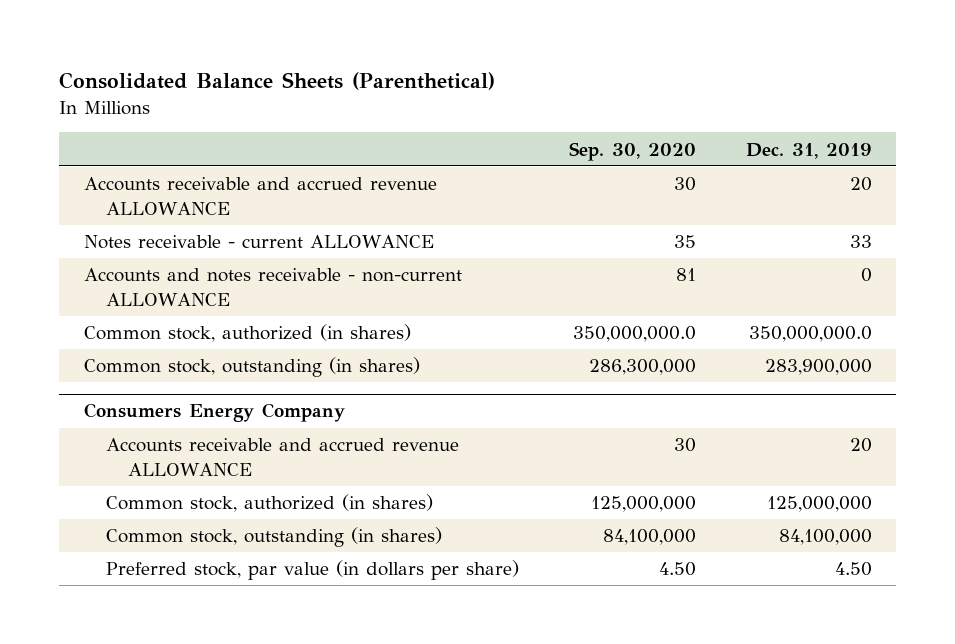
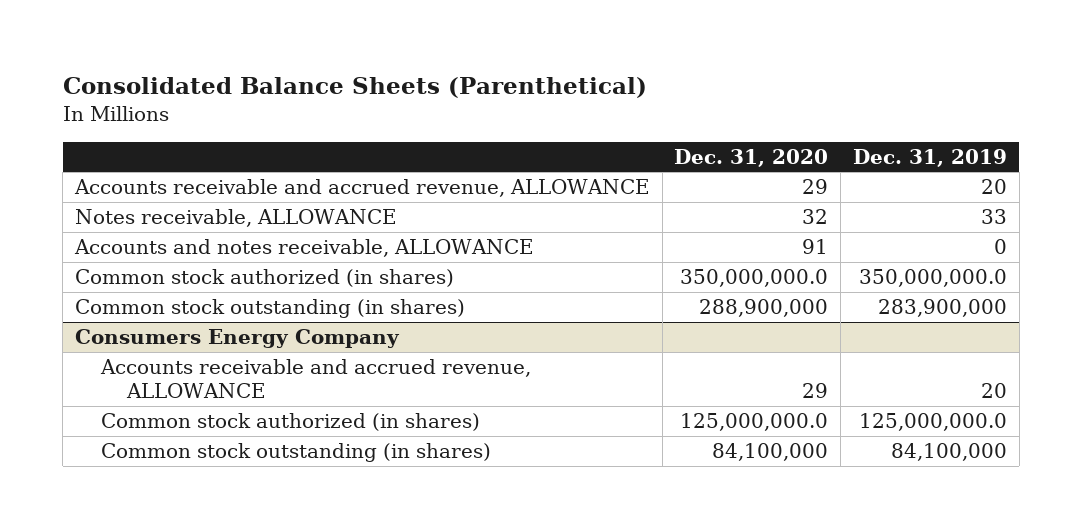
- | Sep. 30, 2020 | Dec. 31, 2019
+ | Dec. 31, 2020 | Dec. 31, 2019
- Accounts receivable and accrued revenue ALLOWANCE | 30 | 20
- Notes receivable - current ALLOWANCE | 35 | 33
- Accounts and notes receivable - non-current ALLOWANCE | 81 | 0
- Common stock, authorized (in shares) | 350,000,000.0 | 350,000,000.0
- Common stock, outstanding (in shares) | 286,300,000 | 283,900,000
+ Accounts receivable and accrued revenue, ALLOWANCE | 29 | 20
+ Notes receivable, ALLOWANCE | 32 | 33
+ Accounts and notes receivable, ALLOWANCE | 91 | 0
+ Common stock authorized (in shares) | 350,000,000.0 | 350,000,000.0
+ Common stock outstanding (in shares) | 288,900,000 | 283,900,000
@ Consumers Energy Company
- Accounts receivable and accrued revenue ALLOWANCE | 30 | 20
- Common stock, authorized (in shares) | 125,000,000 | 125,000,000
- Common stock, outstanding (in shares) | 84,100,000 | 84,100,000
- Preferred stock, par value (in dollars per share) | 4.50 | 4.50
+ Accounts receivable and accrued revenue, ALLOWANCE | 29 | 20
+ Common stock authorized (in shares) | 125,000,000.0 | 125,000,000.0
+ Common stock outstanding (in shares) | 84,100,000 | 84,100,000

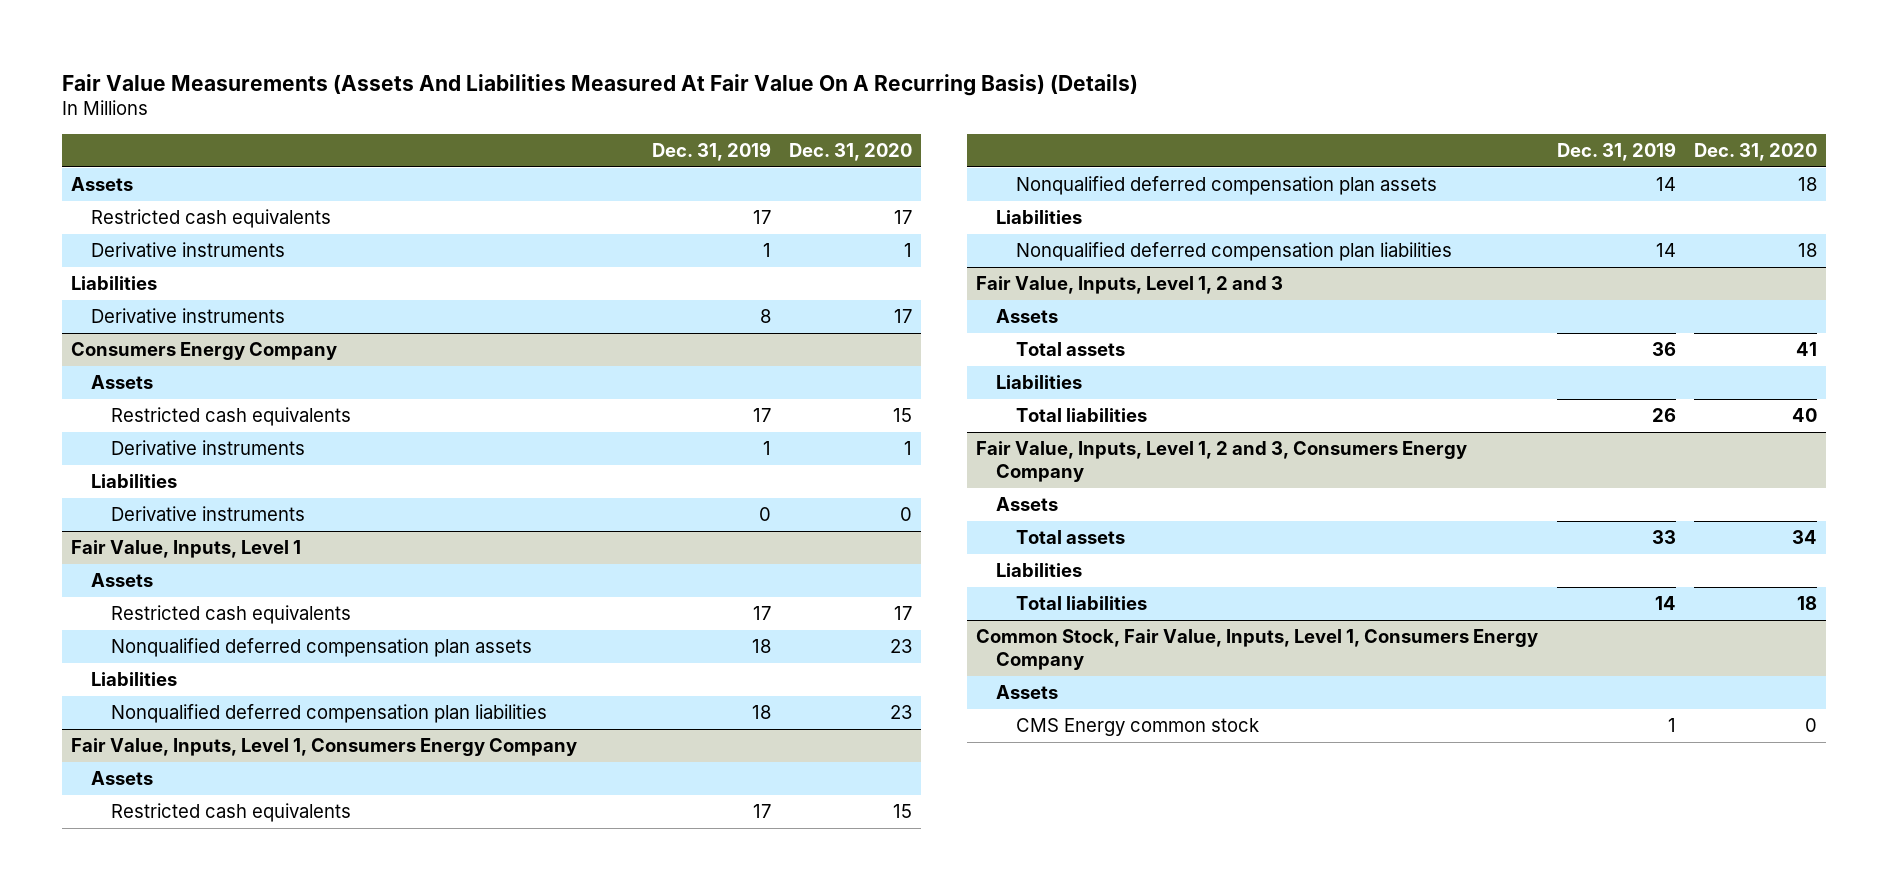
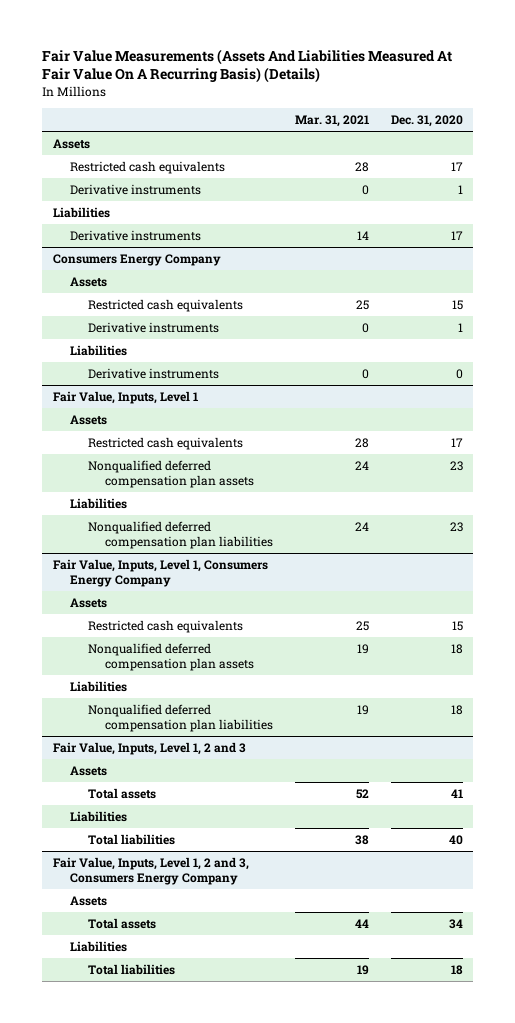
- | Dec. 31, 2019 | Dec. 31, 2020
+ | Mar. 31, 2021 | Dec. 31, 2020
- Common Stock, Fair Value, Inputs, Level 1, Consumers Energy Company
- Assets
- CMS Energy common stock | 1 | 0

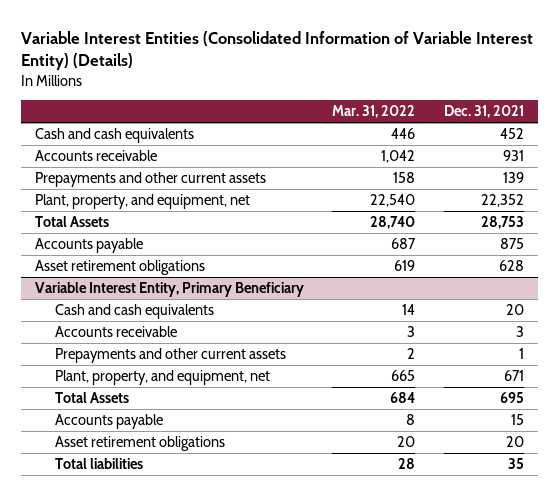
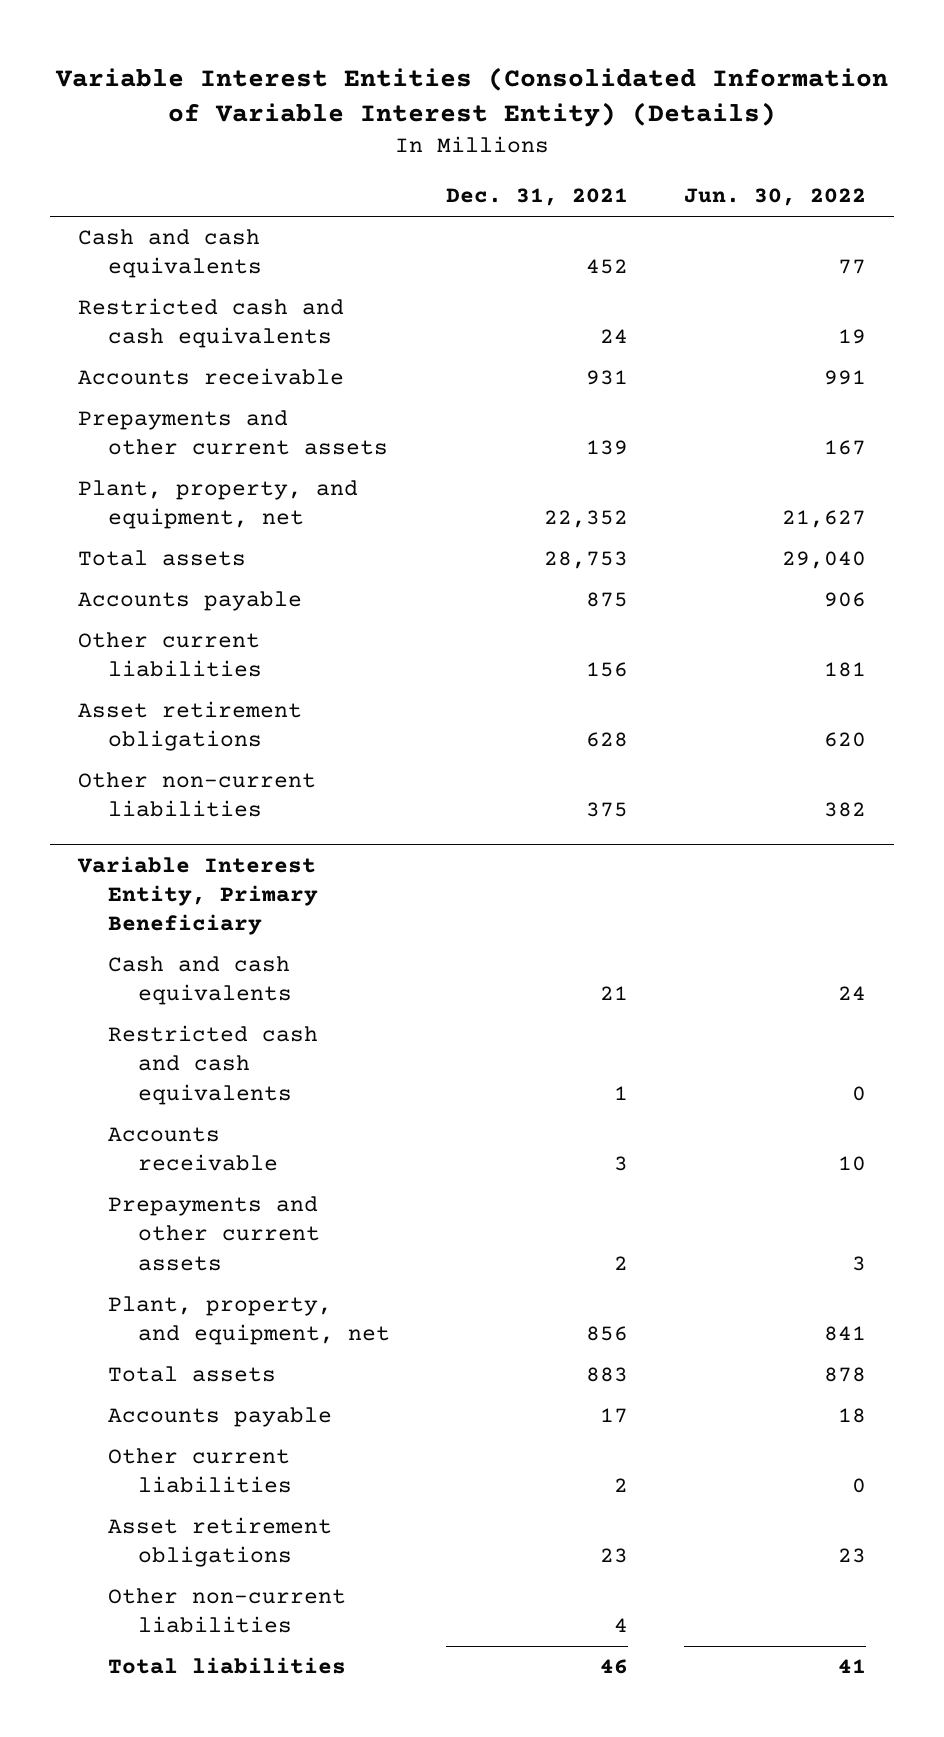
- | Mar. 31, 2022 | Dec. 31, 2021
+ | Dec. 31, 2021 | Jun. 30, 2022
+ Restricted cash and cash equivalents | 24 | 19
- Total Assets | 28,740 | 28,753
+ Total assets | 28,753 | 29,040
+ Other current liabilities | 156 | 181
+ Other non-current liabilities | 375 | 382
@ Variable Interest Entity, Primary Beneficiary
- Cash and cash equivalents | 14 | 20
+ Cash and cash equivalents | 21 | 24
+ Restricted cash and cash equivalents | 1 | 0
- Prepayments and other current assets | 2 | 1
- Plant, property, and equipment, net | 665 | 671
- Total Assets | 684 | 695
- Accounts payable | 8 | 15
- Asset retirement obligations | 20 | 20
- Total liabilities | 28 | 35
+ Prepayments and other current assets | 2 | 3
+ Plant, property, and equipment, net | 856 | 841
+ Total assets | 883 | 878
+ Accounts payable | 17 | 18
+ Other current liabilities | 2 | 0
+ Asset retirement obligations | 23 | 23
+ Other non-current liabilities | 4 |
+ Total liabilities | 46 | 41

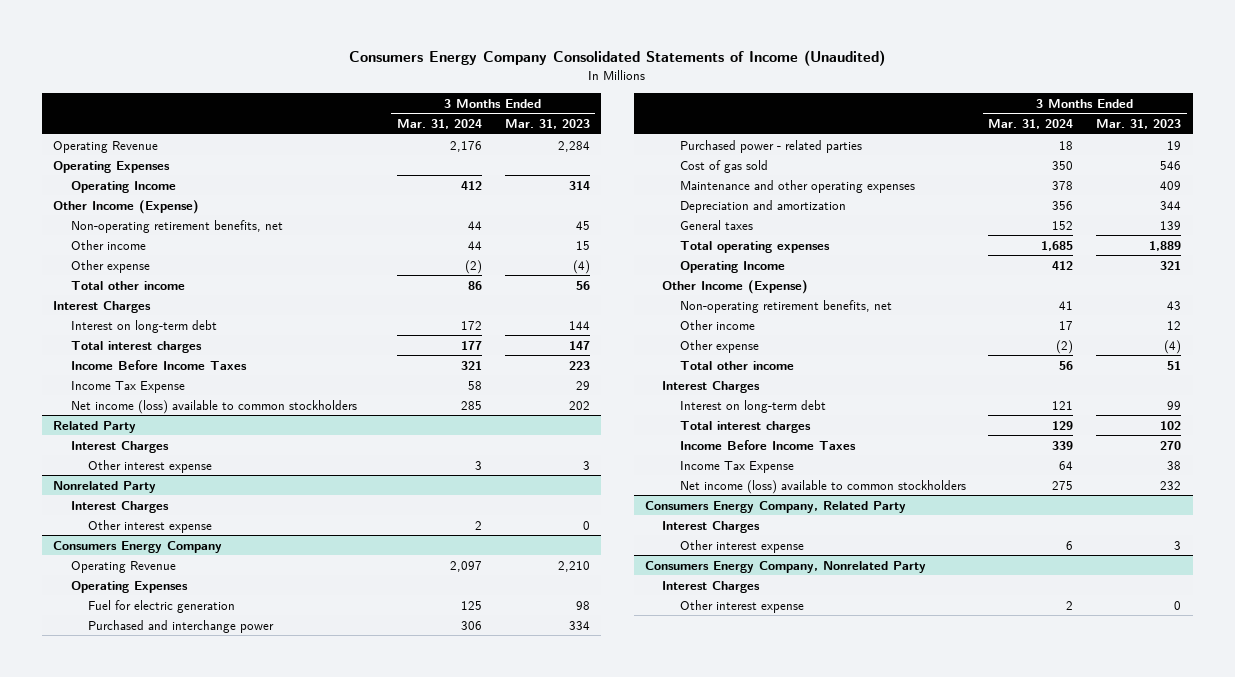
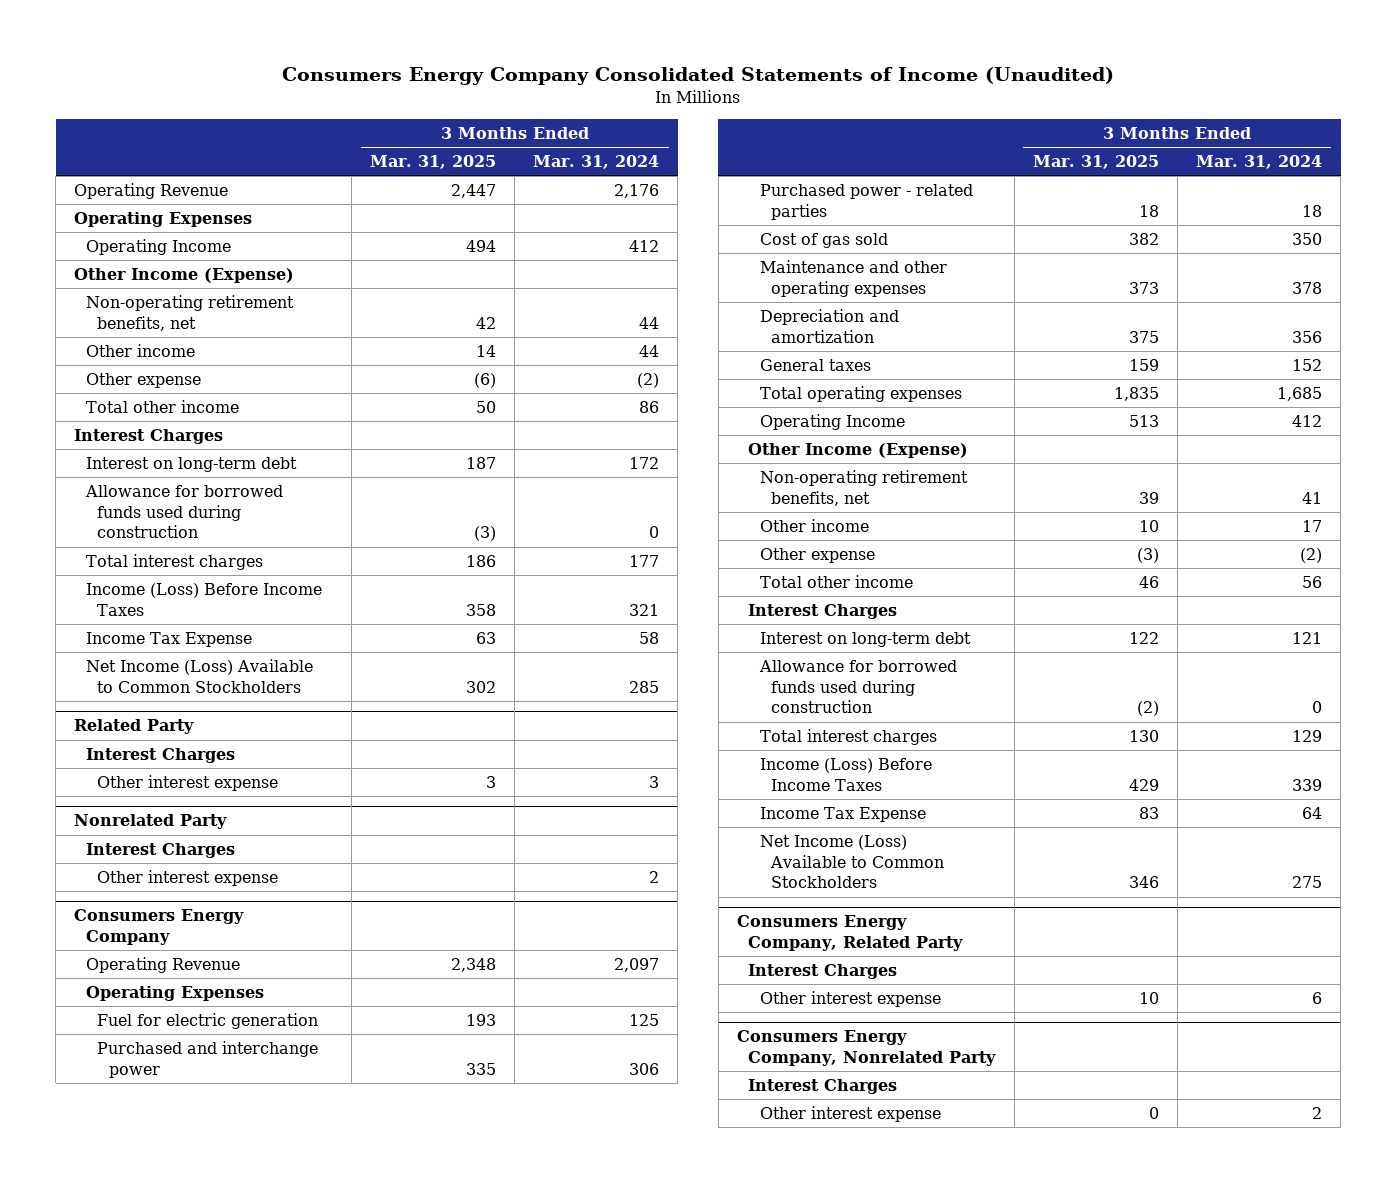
- | 3 Months Ended Mar. 31, 2024 | 3 Months Ended Mar. 31, 2023
+ | 3 Months Ended Mar. 31, 2025 | 3 Months Ended Mar. 31, 2024
+ Allowance for borrowed funds used during construction | (3) | 0
- Income Before Income Taxes | 321 | 223
+ Income (Loss) Before Income Taxes | 358 | 321
- Net income (loss) available to common stockholders | 285 | 202
+ Net Income (Loss) Available to Common Stockholders | 302 | 285
@ Consumers Energy Company
+ Allowance for borrowed funds used during construction | (2) | 0
- Income Before Income Taxes | 339 | 270
+ Income (Loss) Before Income Taxes | 429 | 339
- Net income (loss) available to common stockholders | 275 | 232
+ Net Income (Loss) Available to Common Stockholders | 346 | 275

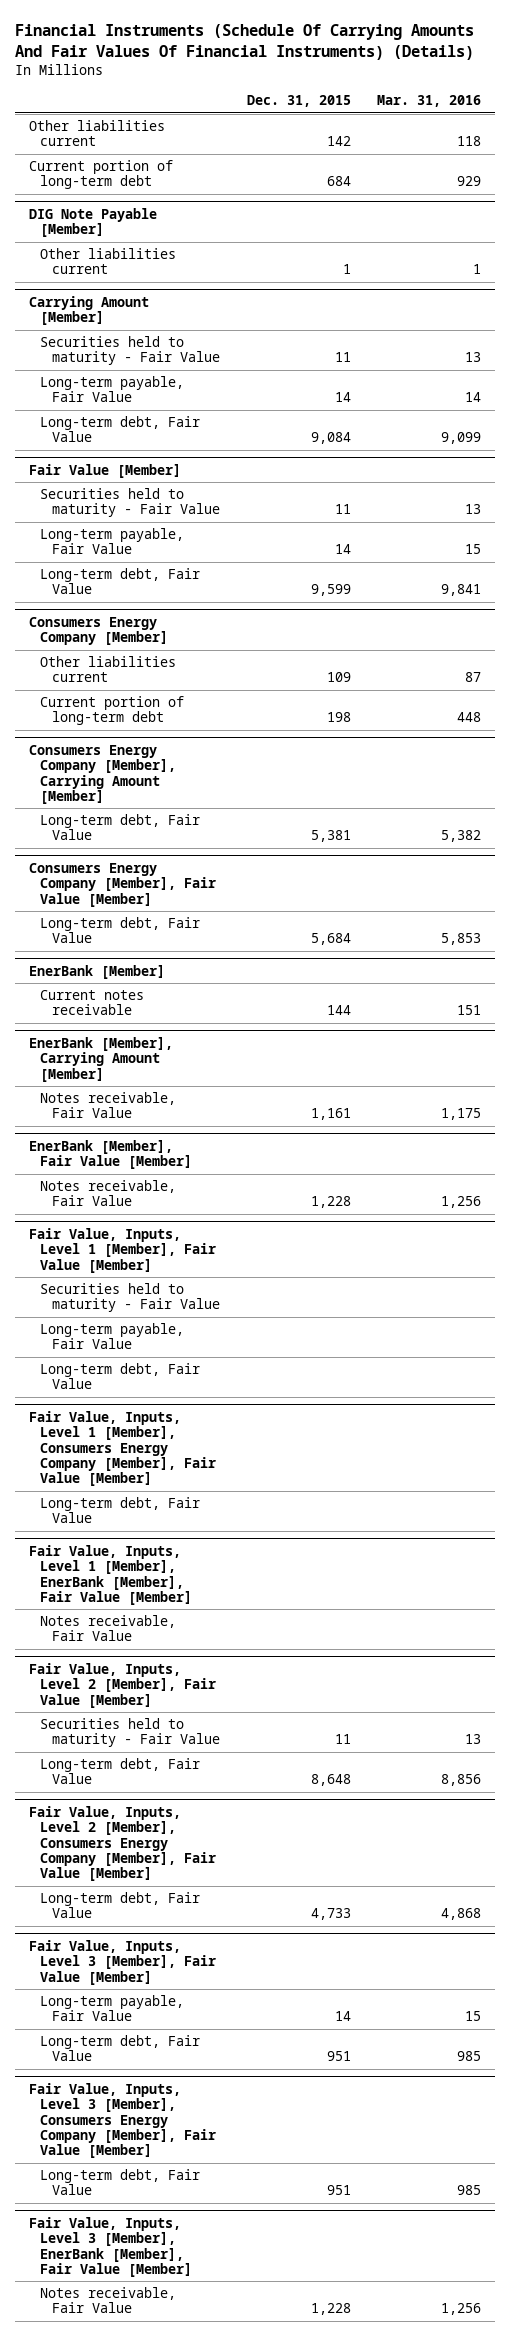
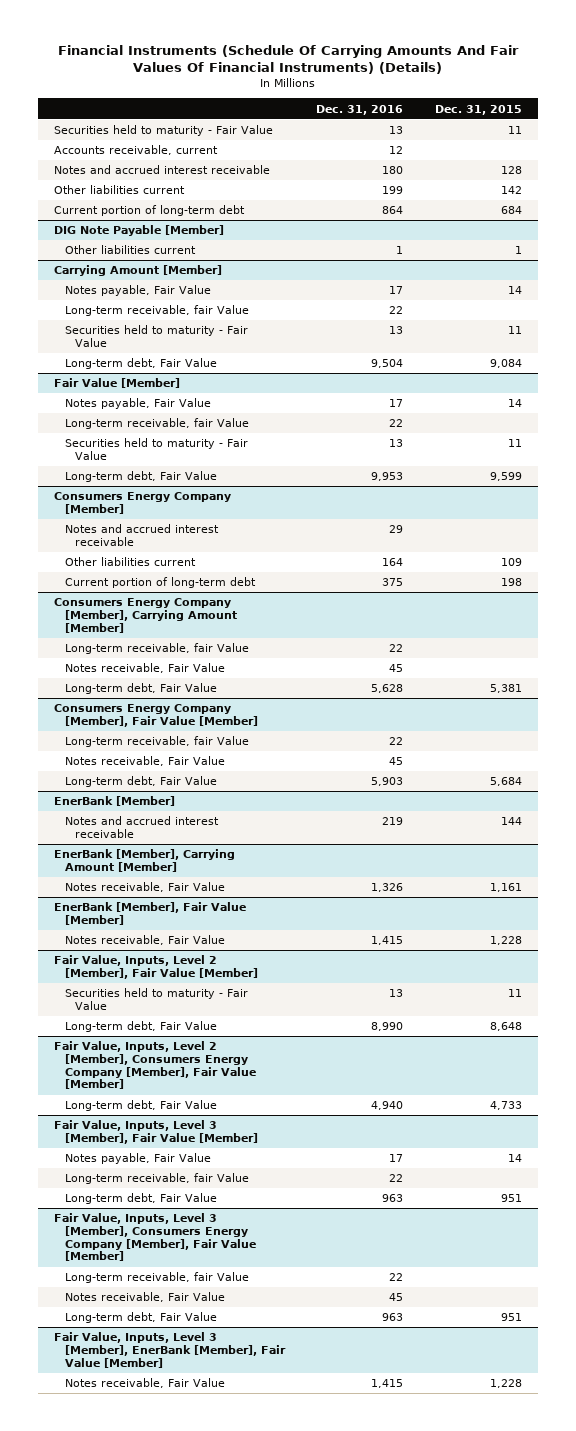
- | Dec. 31, 2015 | Mar. 31, 2016
+ | Dec. 31, 2016 | Dec. 31, 2015
+ Securities held to maturity - Fair Value | 13 | 11
+ Accounts receivable, current | 12 |
+ Notes and accrued interest receivable | 180 | 128
@ Carrying Amount [Member]
+ Notes payable, Fair Value | 17 | 14
+ Long-term receivable, fair Value | 22 |
- Long-term payable, Fair Value | 14 | 14
@ Fair Value [Member]
+ Notes payable, Fair Value | 17 | 14
+ Long-term receivable, fair Value | 22 |
- Long-term payable, Fair Value | 14 | 15
@ Consumers Energy Company [Member]
+ Notes and accrued interest receivable | 29 |
@ Consumers Energy Company [Member], Carrying Amount [Member]
+ Long-term receivable, fair Value | 22 |
+ Notes receivable, Fair Value | 45 |
@ Consumers Energy Company [Member], Fair Value [Member]
+ Long-term receivable, fair Value | 22 |
+ Notes receivable, Fair Value | 45 |
@ EnerBank [Member]
- Current notes receivable | 144 | 151
+ Notes and accrued interest receivable | 219 | 144
- Fair Value, Inputs, Level 1 [Member], Fair Value [Member]
- Securities held to maturity - Fair Value
- Long-term payable, Fair Value
- Long-term debt, Fair Value
- Fair Value, Inputs, Level 1 [Member], Consumers Energy Company [Member], Fair Value [Member]
- Long-term debt, Fair Value
- Fair Value, Inputs, Level 1 [Member], EnerBank [Member], Fair Value [Member]
- Notes receivable, Fair Value
@ Fair Value, Inputs, Level 3 [Member], Fair Value [Member]
- Long-term payable, Fair Value | 14 | 15
+ Notes payable, Fair Value | 17 | 14
+ Long-term receivable, fair Value | 22 |
@ Fair Value, Inputs, Level 3 [Member], Consumers Energy Company [Member], Fair Value [Member]
+ Long-term receivable, fair Value | 22 |
+ Notes receivable, Fair Value | 45 |

